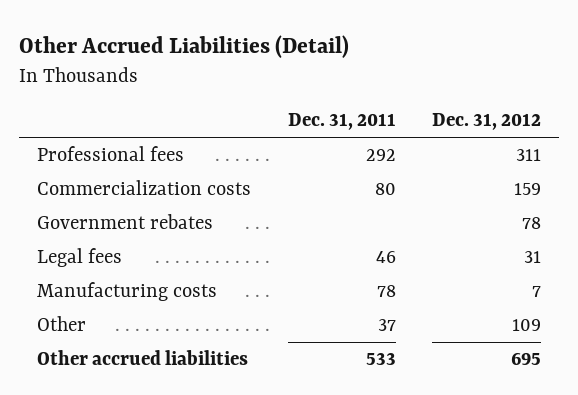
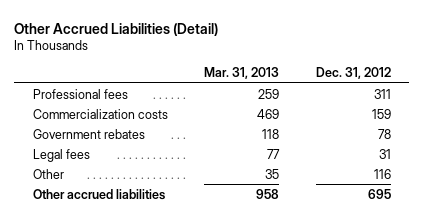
- | Dec. 31, 2011 | Dec. 31, 2012
+ | Mar. 31, 2013 | Dec. 31, 2012
- Manufacturing costs | 78 | 7
- Other | 37 | 109
+ Other | 35 | 116

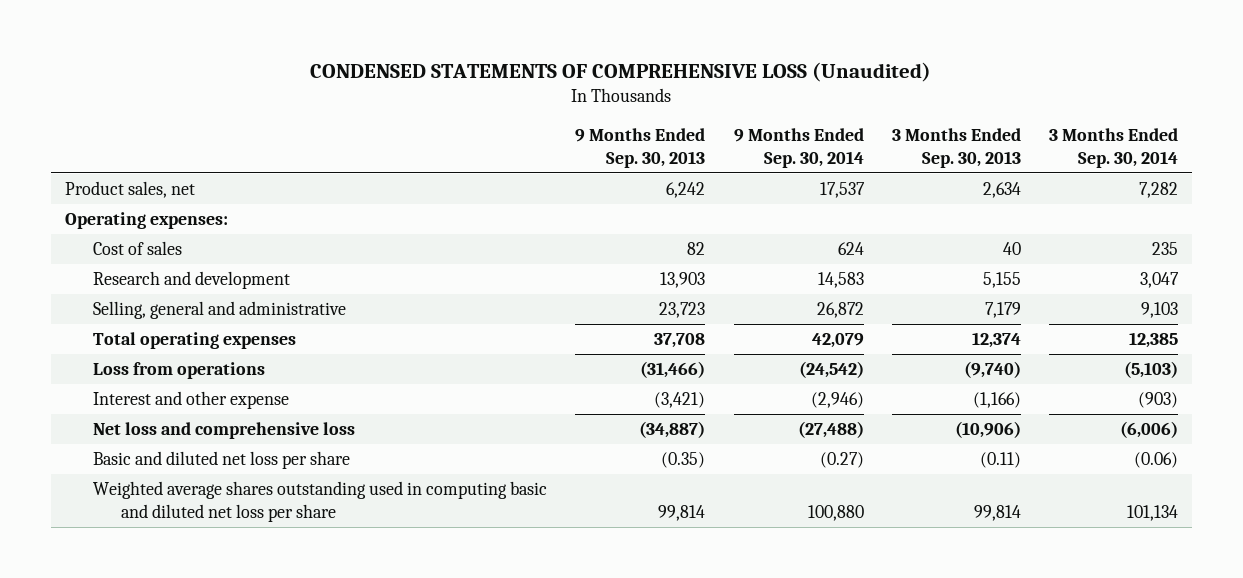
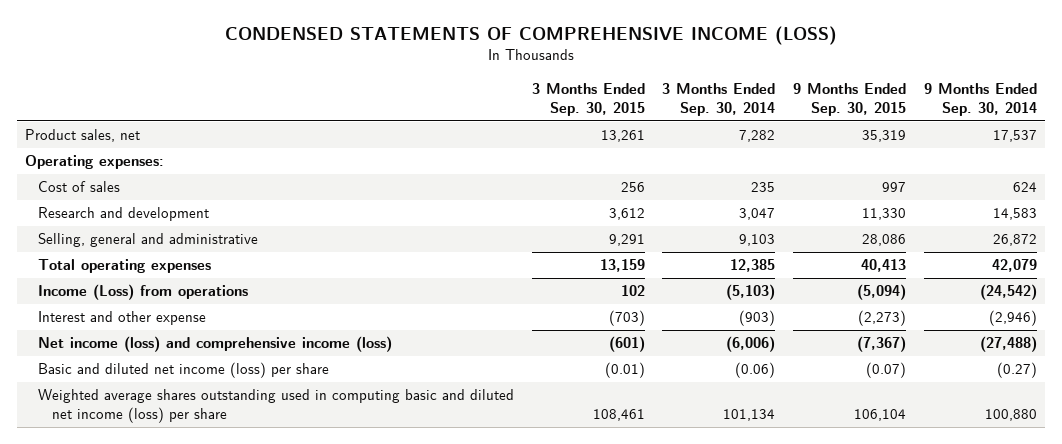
- CONDENSED STATEMENTS OF COMPREHENSIVE LOSS (Unaudited)
+ CONDENSED STATEMENTS OF COMPREHENSIVE INCOME (LOSS)
- | 9 Months Ended Sep. 30, 2013 | 9 Months Ended Sep. 30, 2014 | 3 Months Ended Sep. 30, 2013 | 3 Months Ended Sep. 30, 2014
+ | 3 Months Ended Sep. 30, 2015 | 3 Months Ended Sep. 30, 2014 | 9 Months Ended Sep. 30, 2015 | 9 Months Ended Sep. 30, 2014
- Loss from operations | (31,466) | (24,542) | (9,740) | (5,103)
+ Income (Loss) from operations | 102 | (5,103) | (5,094) | (24,542)
- Net loss and comprehensive loss | (34,887) | (27,488) | (10,906) | (6,006)
- Basic and diluted net loss per share | (0.35) | (0.27) | (0.11) | (0.06)
- Weighted average shares outstanding used in computing basic and diluted net loss per share | 99,814 | 100,880 | 99,814 | 101,134
+ Net income (loss) and comprehensive income (loss) | (601) | (6,006) | (7,367) | (27,488)
+ Basic and diluted net income (loss) per share | (0.01) | (0.06) | (0.07) | (0.27)
+ Weighted average shares outstanding used in computing basic and diluted net income (loss) per share | 108,461 | 101,134 | 106,104 | 100,880

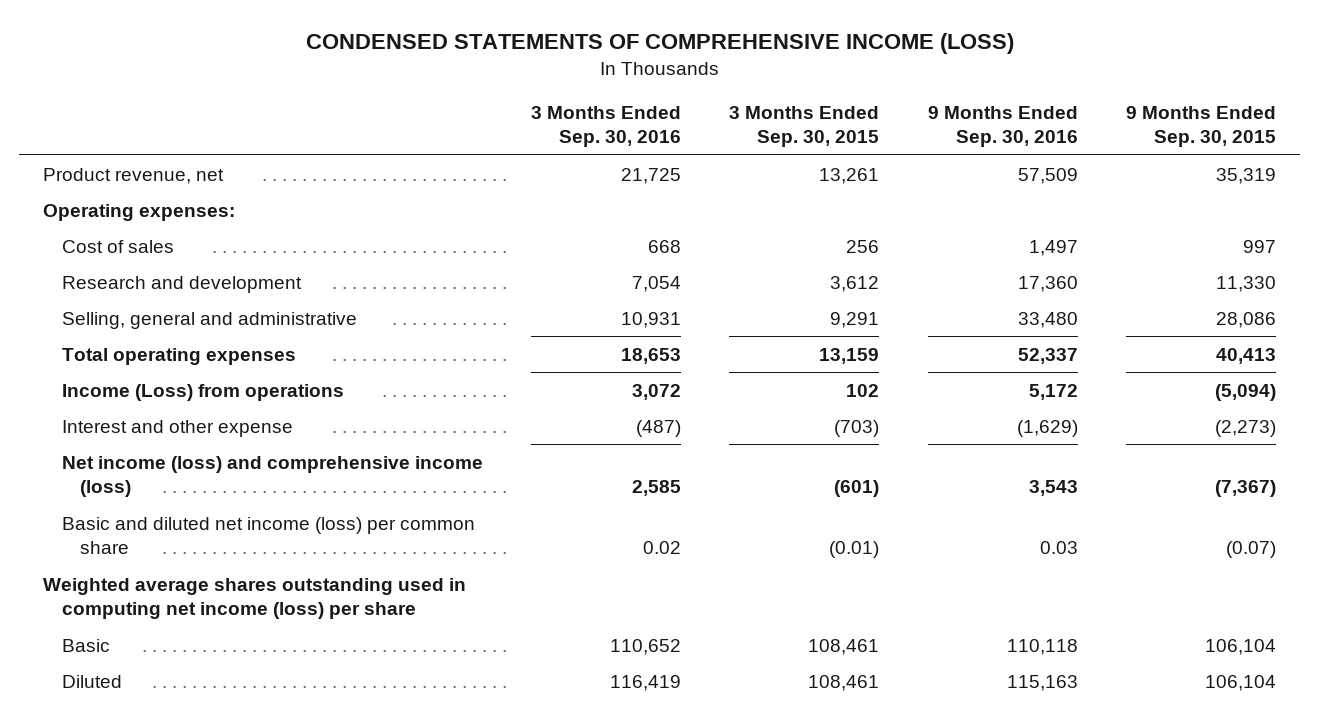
- | 3 Months Ended Sep. 30, 2015 | 3 Months Ended Sep. 30, 2014 | 9 Months Ended Sep. 30, 2015 | 9 Months Ended Sep. 30, 2014
+ | 3 Months Ended Sep. 30, 2016 | 3 Months Ended Sep. 30, 2015 | 9 Months Ended Sep. 30, 2016 | 9 Months Ended Sep. 30, 2015
- Product sales, net | 13,261 | 7,282 | 35,319 | 17,537
+ Product revenue, net | 21,725 | 13,261 | 57,509 | 35,319
- Basic and diluted net income (loss) per share | (0.01) | (0.06) | (0.07) | (0.27)
- Weighted average shares outstanding used in computing basic and diluted net income (loss) per share | 108,461 | 101,134 | 106,104 | 100,880
+ Basic and diluted net income (loss) per common share | 0.02 | (0.01) | 0.03 | (0.07)
+ Weighted average shares outstanding used in computing net income (loss) per share
+ Basic | 110,652 | 108,461 | 110,118 | 106,104
+ Diluted | 116,419 | 108,461 | 115,163 | 106,104

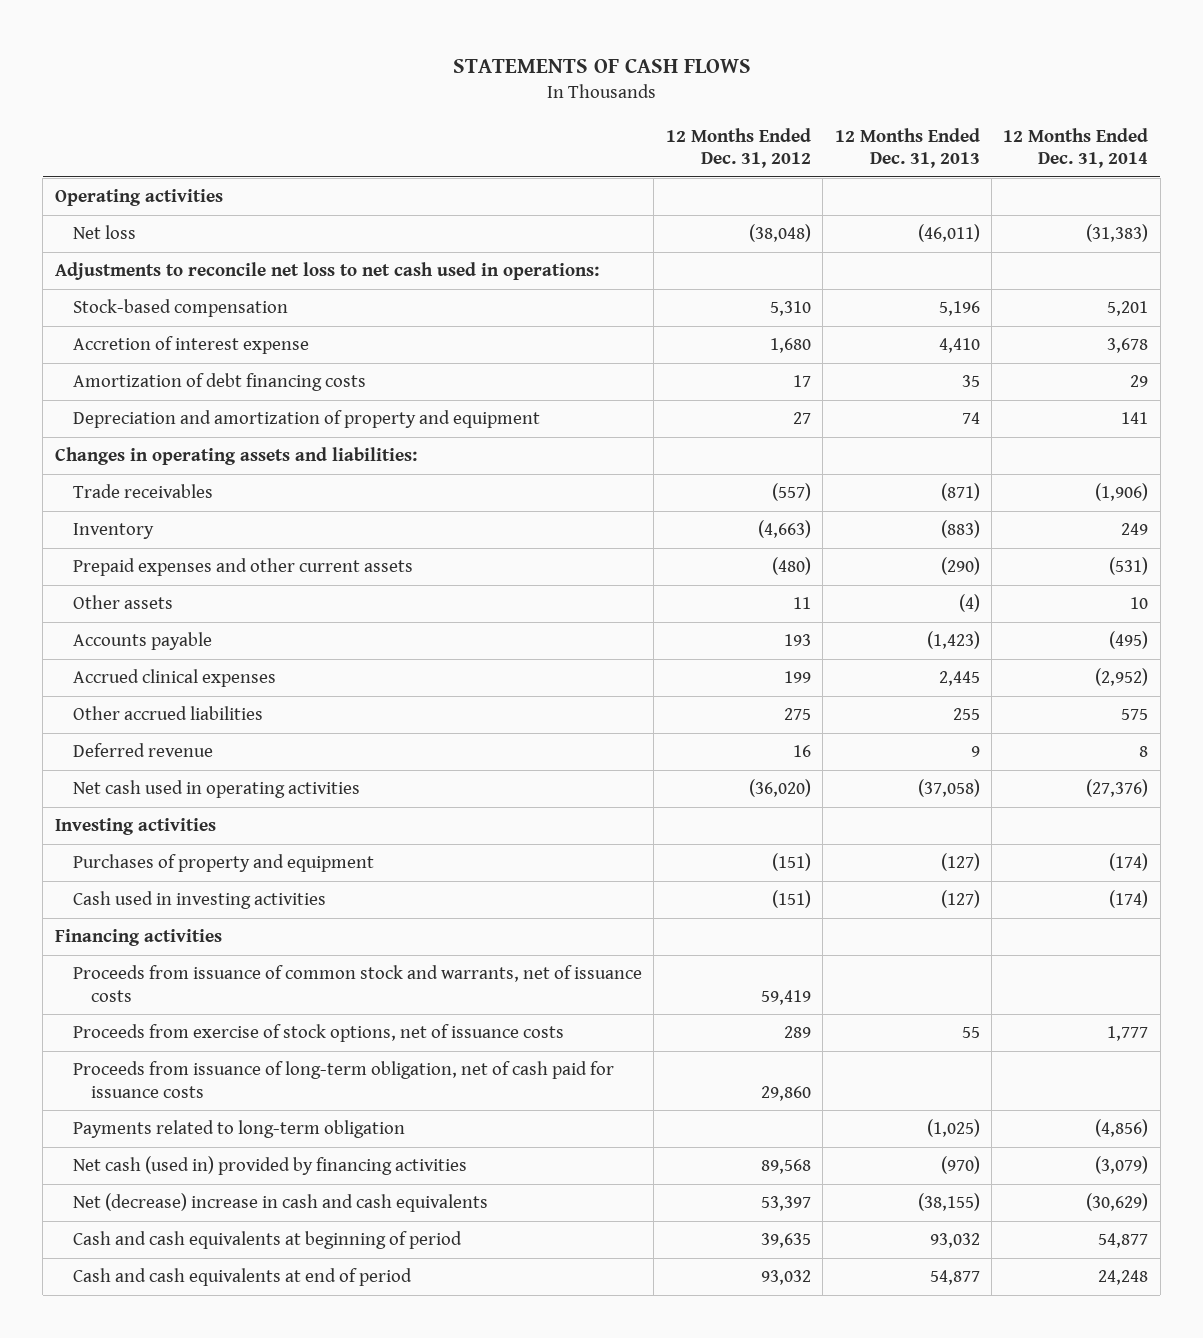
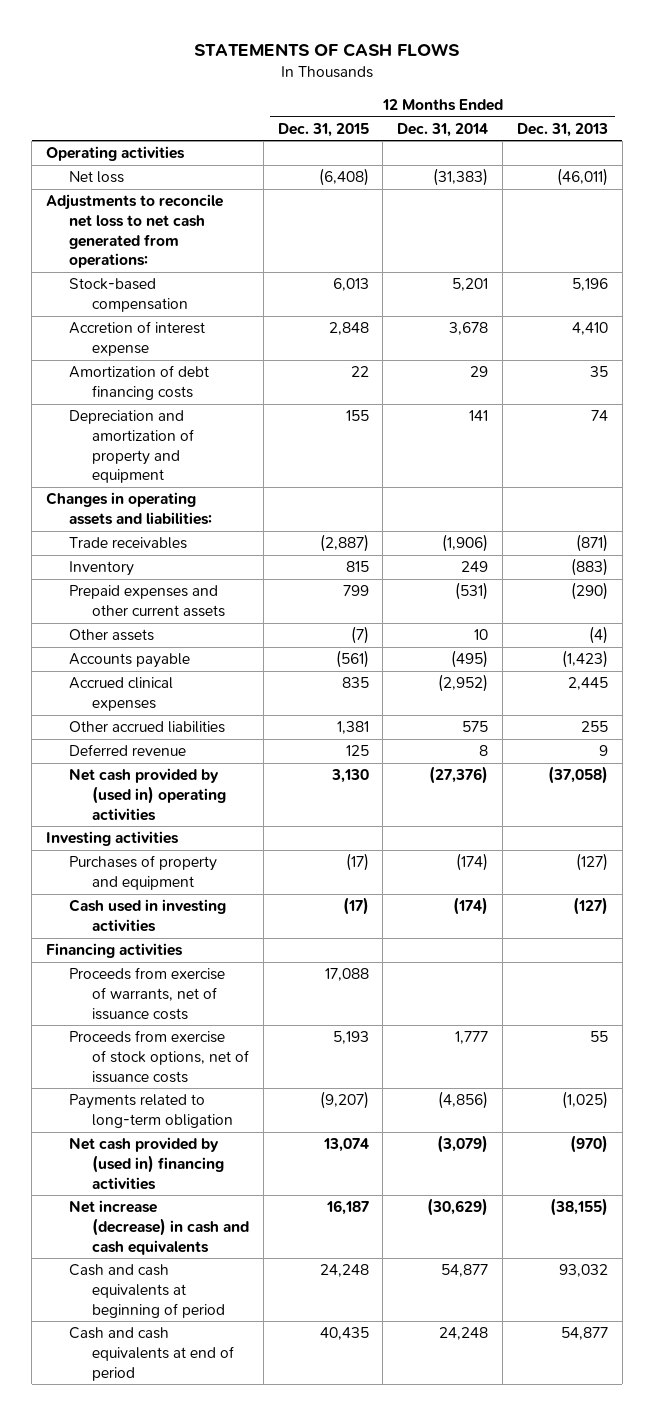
- | 12 Months Ended Dec. 31, 2012 | 12 Months Ended Dec. 31, 2013 | 12 Months Ended Dec. 31, 2014
+ | 12 Months Ended Dec. 31, 2015 | 12 Months Ended Dec. 31, 2014 | 12 Months Ended Dec. 31, 2013
- Adjustments to reconcile net loss to net cash used in operations:
+ Adjustments to reconcile net loss to net cash generated from operations:
- Net cash used in operating activities | (36,020) | (37,058) | (27,376)
+ Net cash provided by (used in) operating activities | 3,130 | (27,376) | (37,058)
- Proceeds from issuance of common stock and warrants, net of issuance costs | 59,419 | |
+ Proceeds from exercise of warrants, net of issuance costs | 17,088 | |
- Proceeds from issuance of long-term obligation, net of cash paid for issuance costs | 29,860 | |
- Net cash (used in) provided by financing activities | 89,568 | (970) | (3,079)
- Net (decrease) increase in cash and cash equivalents | 53,397 | (38,155) | (30,629)
+ Net cash provided by (used in) financing activities | 13,074 | (3,079) | (970)
+ Net increase (decrease) in cash and cash equivalents | 16,187 | (30,629) | (38,155)

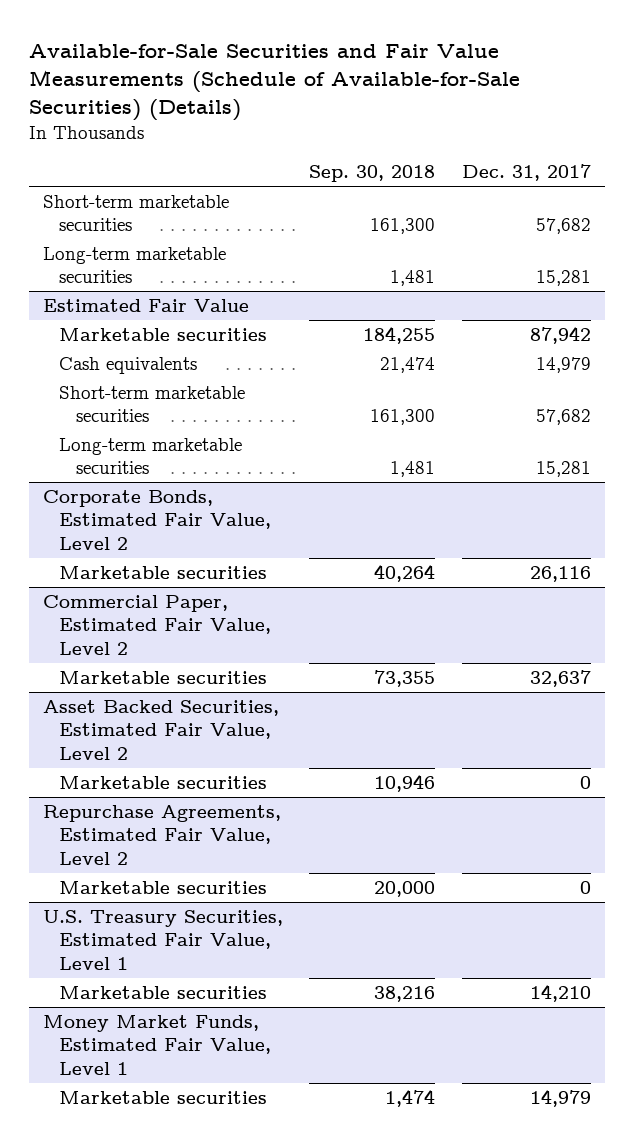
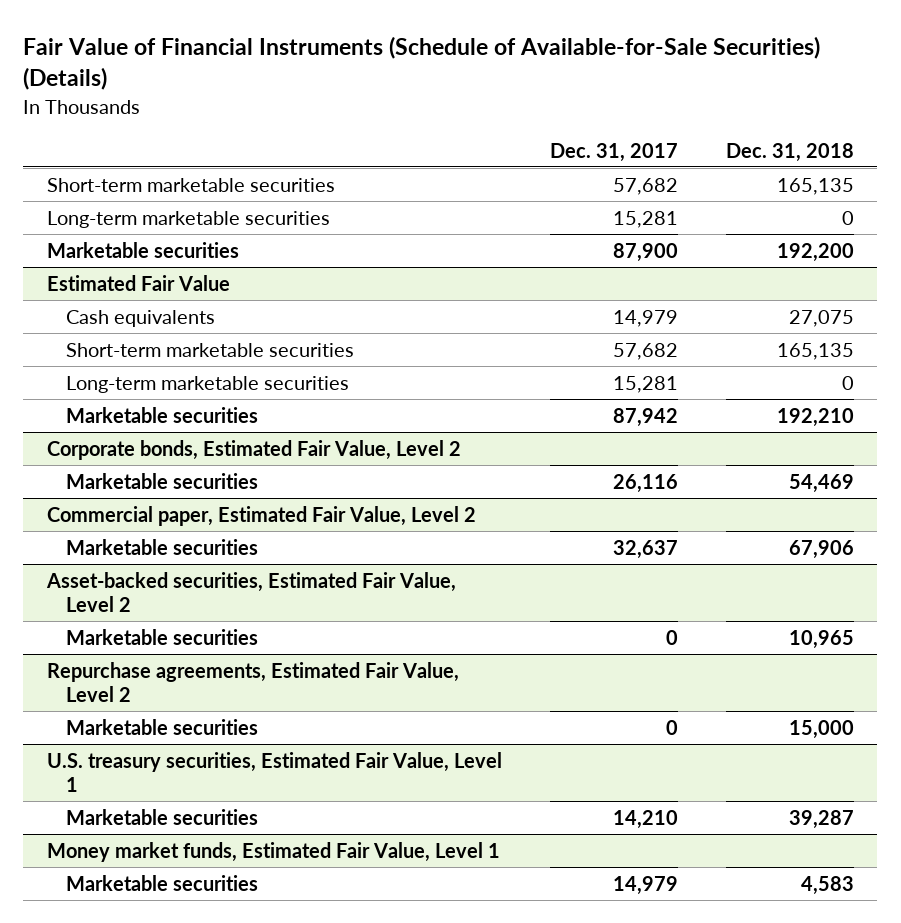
- Available-for-Sale Securities and Fair Value Measurements (Schedule of Available-for-Sale Securities) (Details)
+ Fair Value of Financial Instruments (Schedule of Available-for-Sale Securities) (Details)
- | Sep. 30, 2018 | Dec. 31, 2017
+ | Dec. 31, 2017 | Dec. 31, 2018
+ Marketable securities | 87,900 | 192,200
- Corporate Bonds, Estimated Fair Value, Level 2
@ Estimated Fair Value
moved down: Marketable securities | 87,942 | 192,210
+ Corporate bonds, Estimated Fair Value, Level 2
- Commercial Paper, Estimated Fair Value, Level 2
+ Commercial paper, Estimated Fair Value, Level 2
- Asset Backed Securities, Estimated Fair Value, Level 2
+ Asset-backed securities, Estimated Fair Value, Level 2
- Repurchase Agreements, Estimated Fair Value, Level 2
+ Repurchase agreements, Estimated Fair Value, Level 2
- U.S. Treasury Securities, Estimated Fair Value, Level 1
+ U.S. treasury securities, Estimated Fair Value, Level 1
- Money Market Funds, Estimated Fair Value, Level 1
+ Money market funds, Estimated Fair Value, Level 1

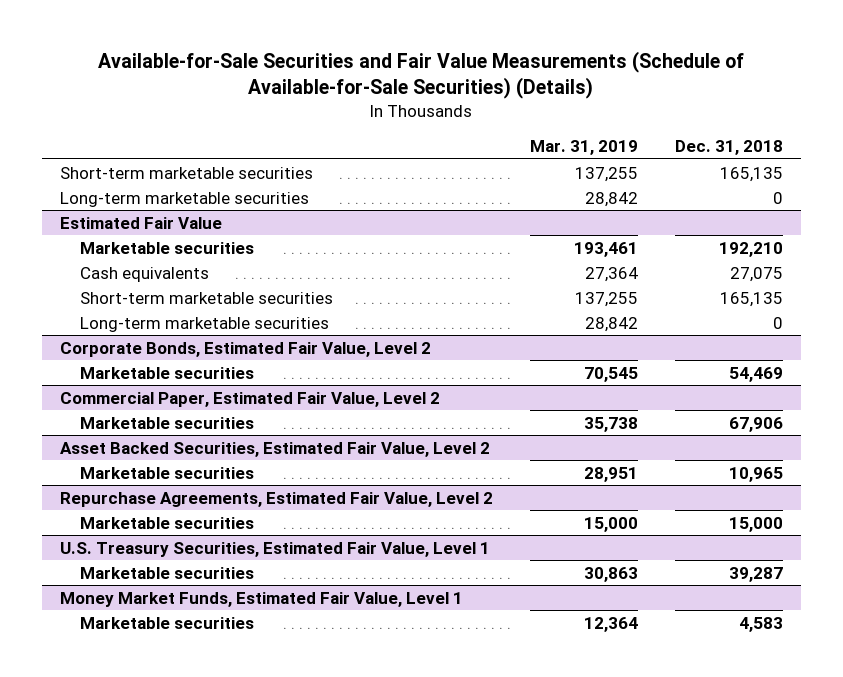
- Fair Value of Financial Instruments (Schedule of Available-for-Sale Securities) (Details)
+ Available-for-Sale Securities and Fair Value Measurements (Schedule of Available-for-Sale Securities) (Details)
- | Dec. 31, 2017 | Dec. 31, 2018
+ | Mar. 31, 2019 | Dec. 31, 2018
- Marketable securities | 87,900 | 192,200
@ Estimated Fair Value
moved up: Marketable securities | 193,461 | 192,210
- Corporate bonds, Estimated Fair Value, Level 2
+ Corporate Bonds, Estimated Fair Value, Level 2
- Commercial paper, Estimated Fair Value, Level 2
+ Commercial Paper, Estimated Fair Value, Level 2
- Asset-backed securities, Estimated Fair Value, Level 2
+ Asset Backed Securities, Estimated Fair Value, Level 2
- Repurchase agreements, Estimated Fair Value, Level 2
+ Repurchase Agreements, Estimated Fair Value, Level 2
- U.S. treasury securities, Estimated Fair Value, Level 1
+ U.S. Treasury Securities, Estimated Fair Value, Level 1
- Money market funds, Estimated Fair Value, Level 1
+ Money Market Funds, Estimated Fair Value, Level 1

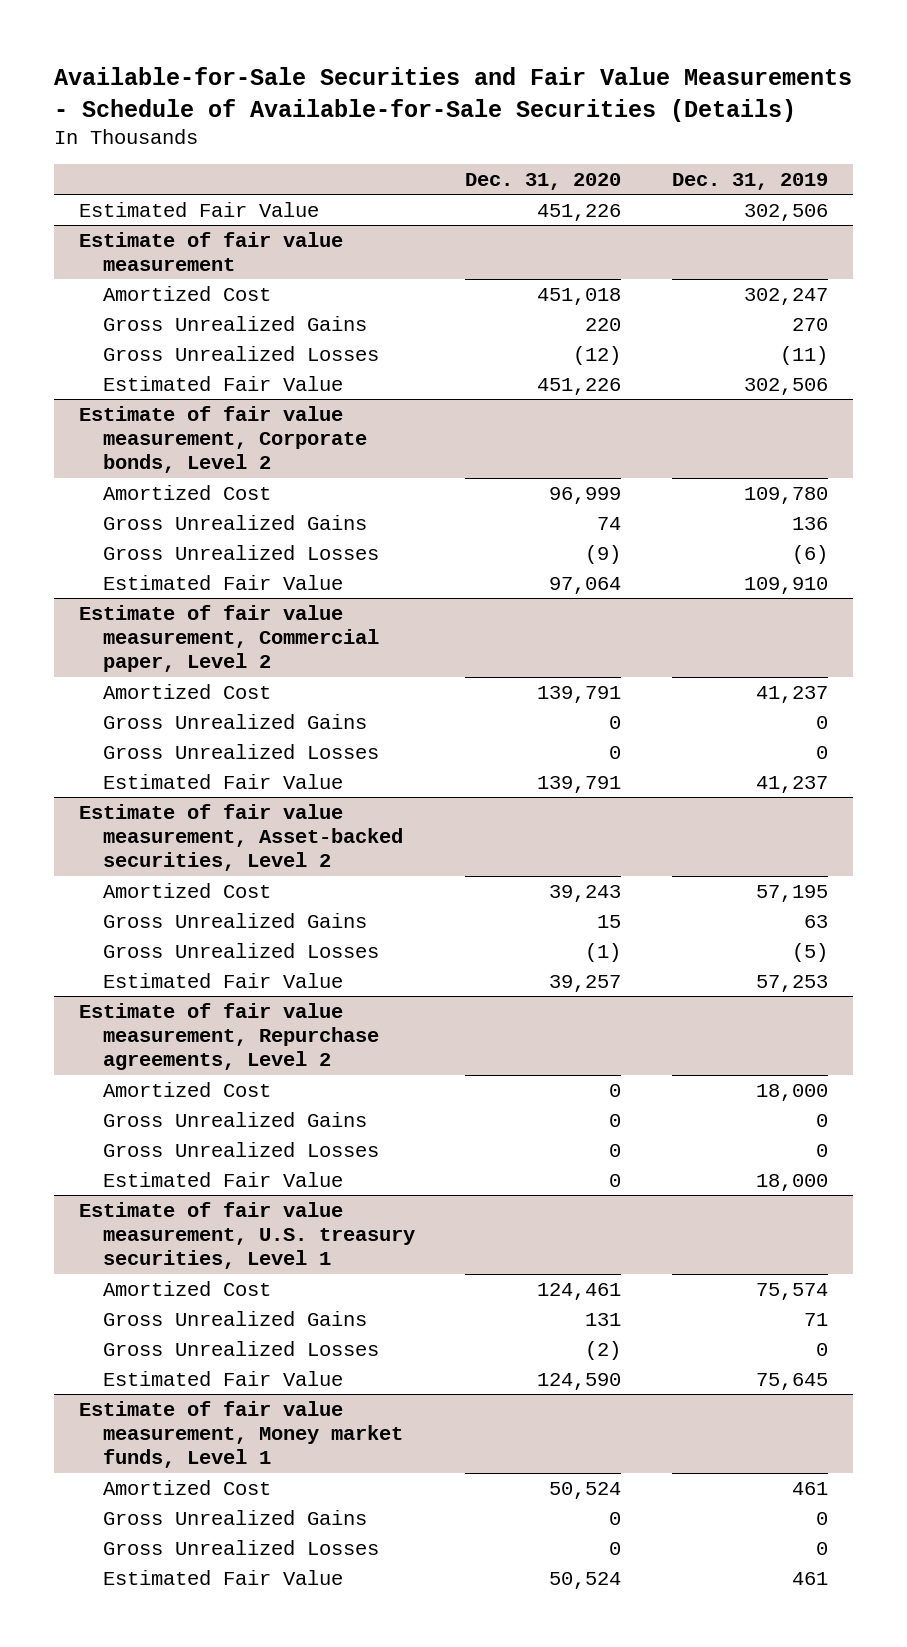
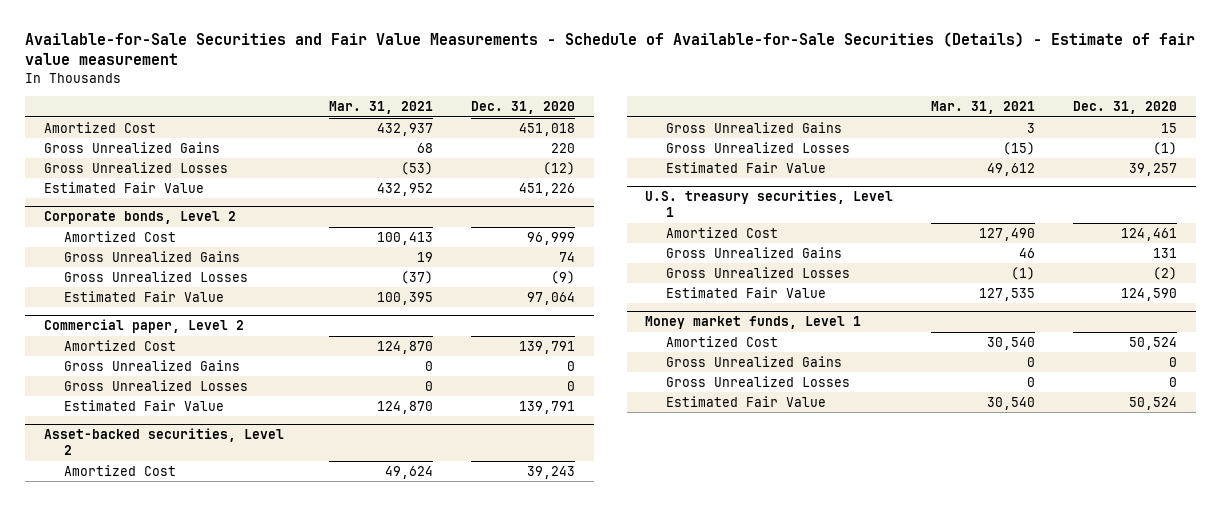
- Available-for-Sale Securities and Fair Value Measurements - Schedule of Available-for-Sale Securities (Details)
+ Available-for-Sale Securities and Fair Value Measurements - Schedule of Available-for-Sale Securities (Details) - Estimate of fair value measurement
- | Dec. 31, 2020 | Dec. 31, 2019
+ | Mar. 31, 2021 | Dec. 31, 2020
- Estimated Fair Value | 451,226 | 302,506
- Estimate of fair value measurement
- Estimate of fair value measurement, Corporate bonds, Level 2
+ Corporate bonds, Level 2
- Estimate of fair value measurement, Commercial paper, Level 2
+ Commercial paper, Level 2
- Estimate of fair value measurement, Asset-backed securities, Level 2
+ Asset-backed securities, Level 2
- Estimate of fair value measurement, Repurchase agreements, Level 2
- Amortized Cost | 0 | 18,000
- Gross Unrealized Gains | 0 | 0
- Gross Unrealized Losses | 0 | 0
- Estimated Fair Value | 0 | 18,000
- Estimate of fair value measurement, U.S. treasury securities, Level 1
+ U.S. treasury securities, Level 1
- Estimate of fair value measurement, Money market funds, Level 1
+ Money market funds, Level 1

